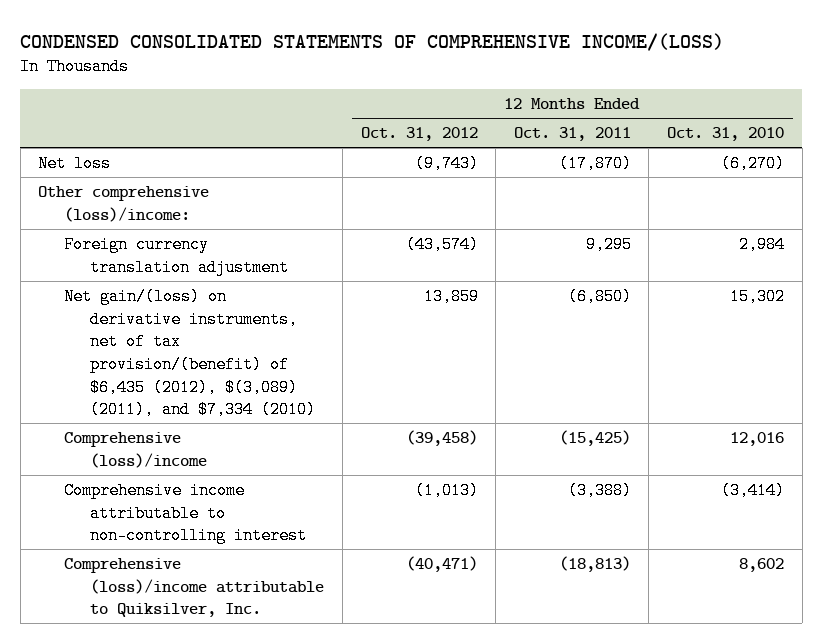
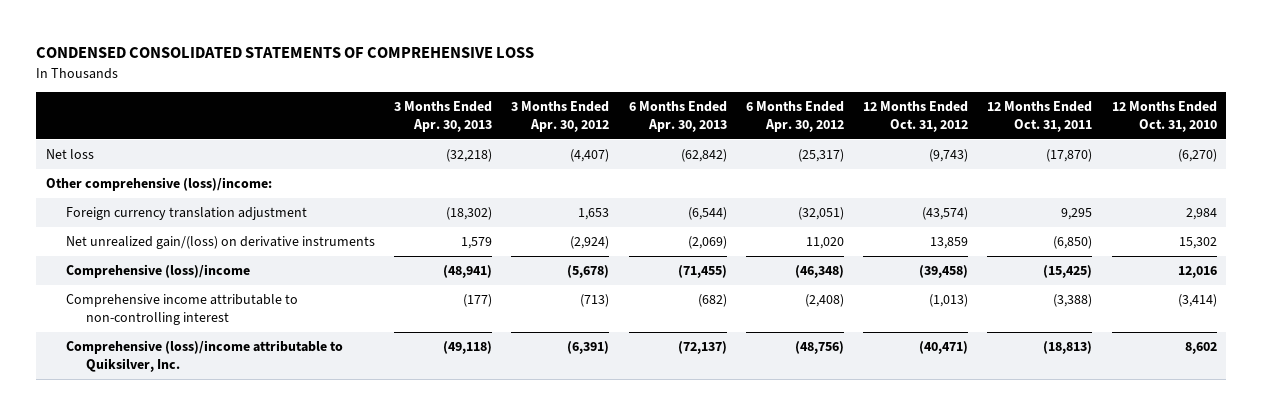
- CONDENSED CONSOLIDATED STATEMENTS OF COMPREHENSIVE INCOME/(LOSS)
+ CONDENSED CONSOLIDATED STATEMENTS OF COMPREHENSIVE LOSS
- | 12 Months Ended Oct. 31, 2012 | 12 Months Ended Oct. 31, 2011 | 12 Months Ended Oct. 31, 2010
+ | 3 Months Ended Apr. 30, 2013 | 3 Months Ended Apr. 30, 2012 | 6 Months Ended Apr. 30, 2013 | 6 Months Ended Apr. 30, 2012 | 12 Months Ended Oct. 31, 2012 | 12 Months Ended Oct. 31, 2011 | 12 Months Ended Oct. 31, 2010
- Net gain/(loss) on derivative instruments, net of tax provision/(benefit) of $6,435 (2012), $(3,089) (2011), and $7,334 (2010) | 13,859 | (6,850) | 15,302
+ Net unrealized gain/(loss) on derivative instruments | 1,579 | (2,924) | (2,069) | 11,020 | 13,859 | (6,850) | 15,302

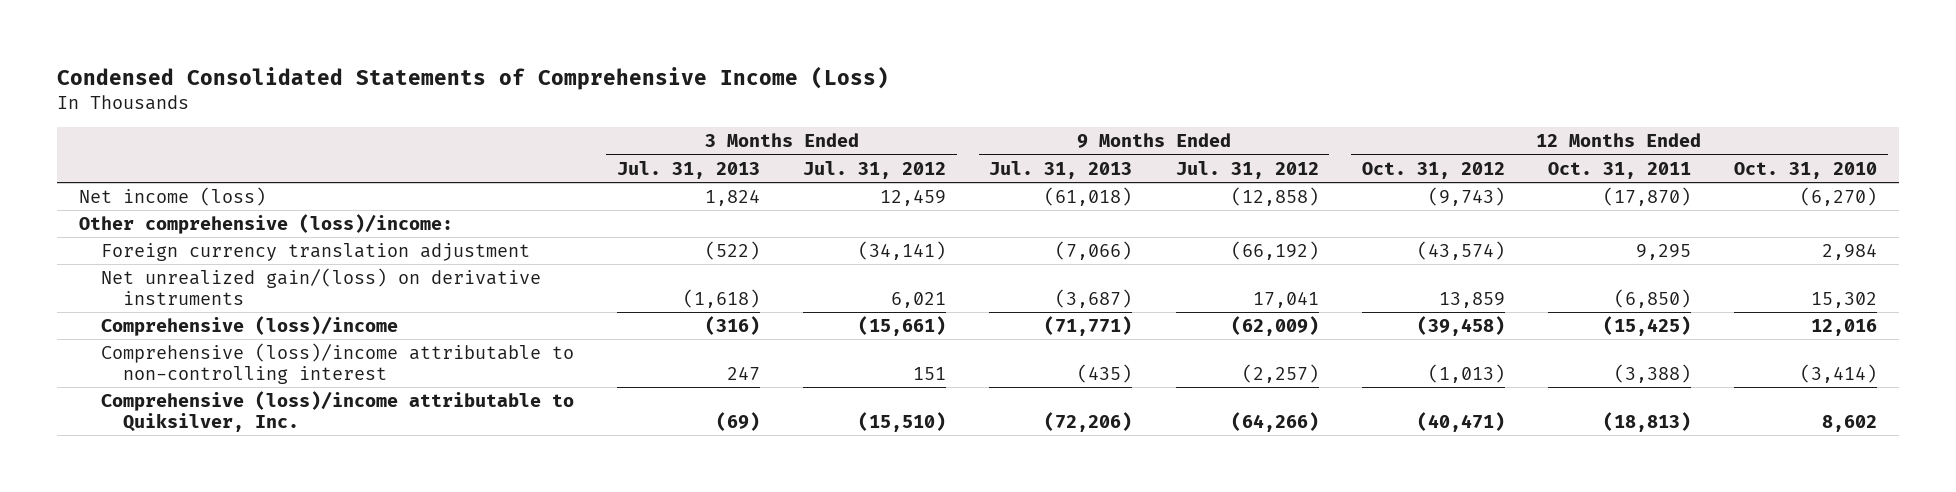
- CONDENSED CONSOLIDATED STATEMENTS OF COMPREHENSIVE LOSS
+ Condensed Consolidated Statements of Comprehensive Income (Loss)
- | 3 Months Ended Apr. 30, 2013 | 3 Months Ended Apr. 30, 2012 | 6 Months Ended Apr. 30, 2013 | 6 Months Ended Apr. 30, 2012 | 12 Months Ended Oct. 31, 2012 | 12 Months Ended Oct. 31, 2011 | 12 Months Ended Oct. 31, 2010
+ | 3 Months Ended Jul. 31, 2013 | 3 Months Ended Jul. 31, 2012 | 9 Months Ended Jul. 31, 2013 | 9 Months Ended Jul. 31, 2012 | 12 Months Ended Oct. 31, 2012 | 12 Months Ended Oct. 31, 2011 | 12 Months Ended Oct. 31, 2010
- Net loss | (32,218) | (4,407) | (62,842) | (25,317) | (9,743) | (17,870) | (6,270)
+ Net income (loss) | 1,824 | 12,459 | (61,018) | (12,858) | (9,743) | (17,870) | (6,270)
- Comprehensive income attributable to non-controlling interest | (177) | (713) | (682) | (2,408) | (1,013) | (3,388) | (3,414)
+ Comprehensive (loss)/income attributable to non-controlling interest | 247 | 151 | (435) | (2,257) | (1,013) | (3,388) | (3,414)

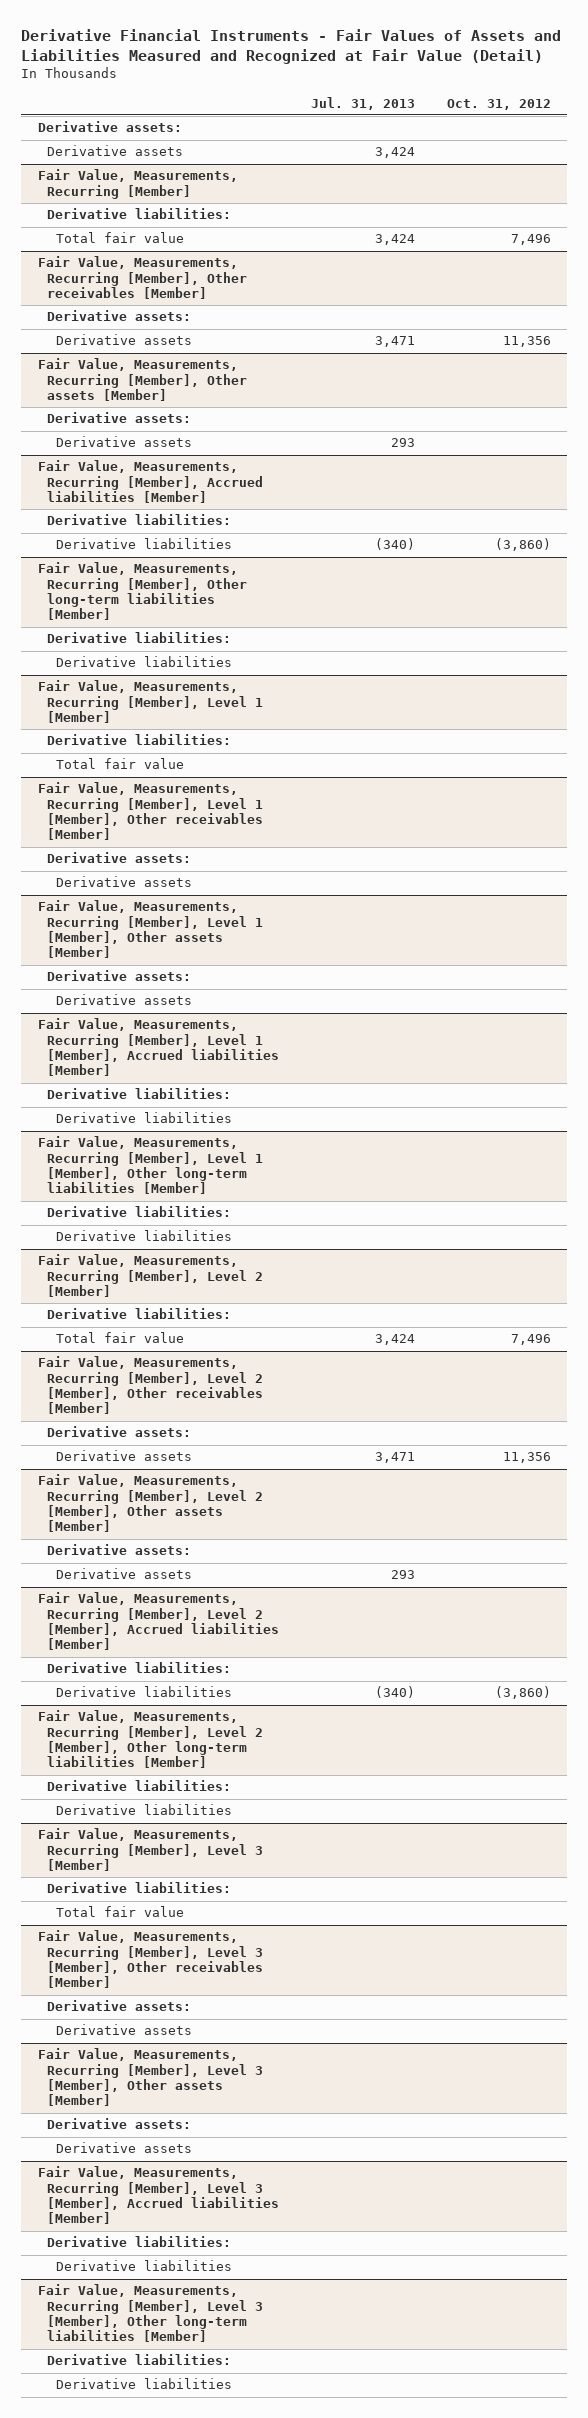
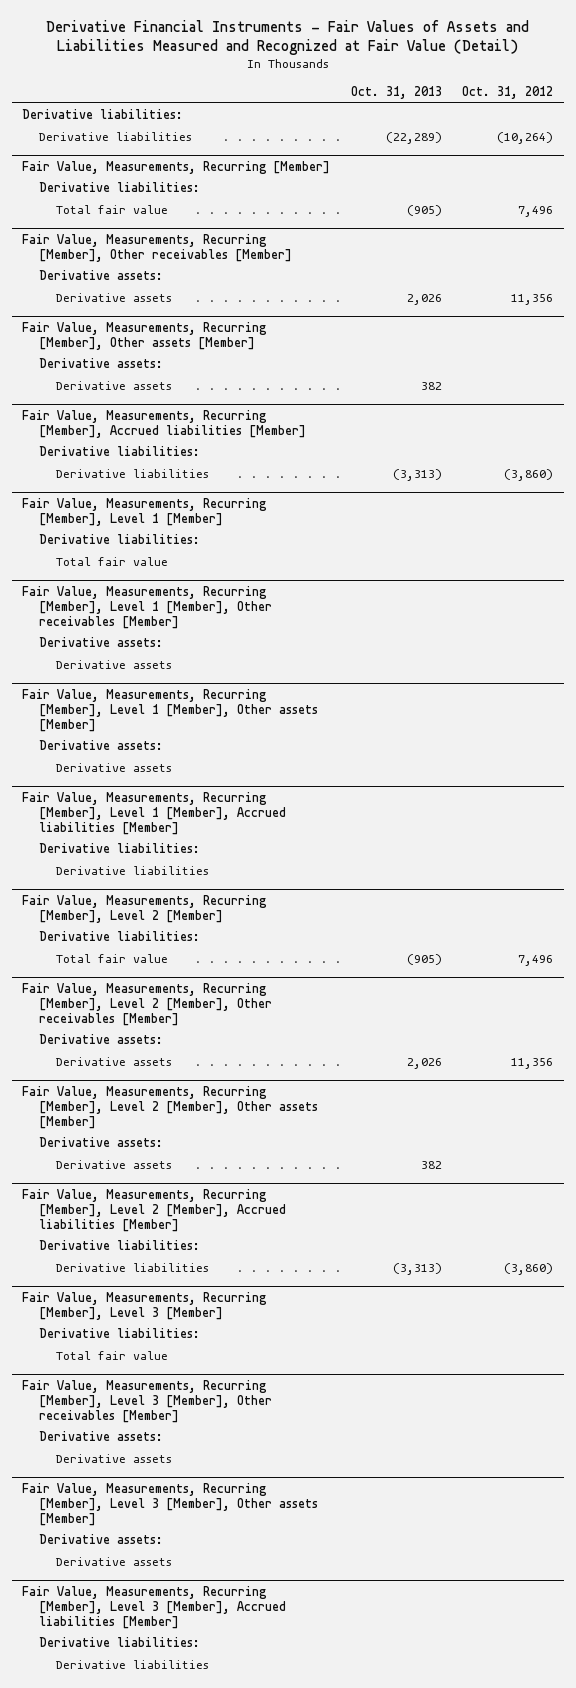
- | Jul. 31, 2013 | Oct. 31, 2012
+ | Oct. 31, 2013 | Oct. 31, 2012
- Derivative assets:
- Derivative assets | 3,424 |
+ Derivative liabilities:
+ Derivative liabilities | (22,289) | (10,264)
- Fair Value, Measurements, Recurring [Member], Other long-term liabilities [Member]
- Derivative liabilities:
- Derivative liabilities
- Fair Value, Measurements, Recurring [Member], Level 1 [Member], Other long-term liabilities [Member]
- Derivative liabilities:
- Derivative liabilities
- Fair Value, Measurements, Recurring [Member], Level 2 [Member], Other long-term liabilities [Member]
- Derivative liabilities:
- Derivative liabilities
- Fair Value, Measurements, Recurring [Member], Level 3 [Member], Other long-term liabilities [Member]
- Derivative liabilities:
- Derivative liabilities

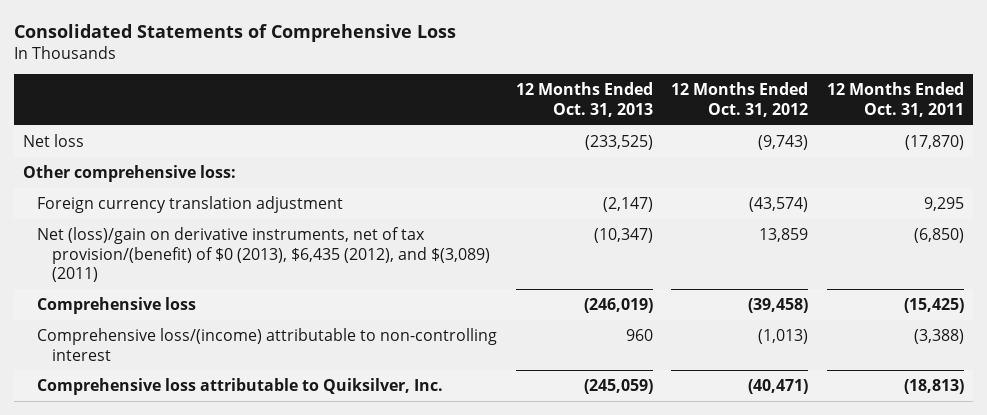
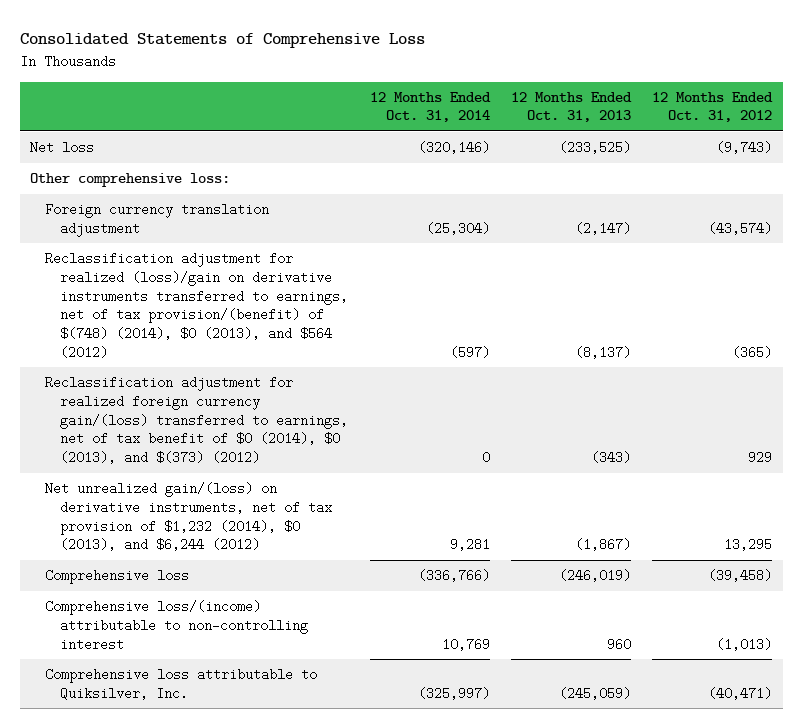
- | 12 Months Ended Oct. 31, 2013 | 12 Months Ended Oct. 31, 2012 | 12 Months Ended Oct. 31, 2011
+ | 12 Months Ended Oct. 31, 2014 | 12 Months Ended Oct. 31, 2013 | 12 Months Ended Oct. 31, 2012
- Net (loss)/gain on derivative instruments, net of tax provision/(benefit) of $0 (2013), $6,435 (2012), and $(3,089) (2011) | (10,347) | 13,859 | (6,850)
+ Reclassification adjustment for realized (loss)/gain on derivative instruments transferred to earnings, net of tax provision/(benefit) of $(748) (2014), $0 (2013), and $564 (2012) | (597) | (8,137) | (365)
+ Reclassification adjustment for realized foreign currency gain/(loss) transferred to earnings, net of tax benefit of $0 (2014), $0 (2013), and $(373) (2012) | 0 | (343) | 929
+ Net unrealized gain/(loss) on derivative instruments, net of tax provision of $1,232 (2014), $0 (2013), and $6,244 (2012) | 9,281 | (1,867) | 13,295

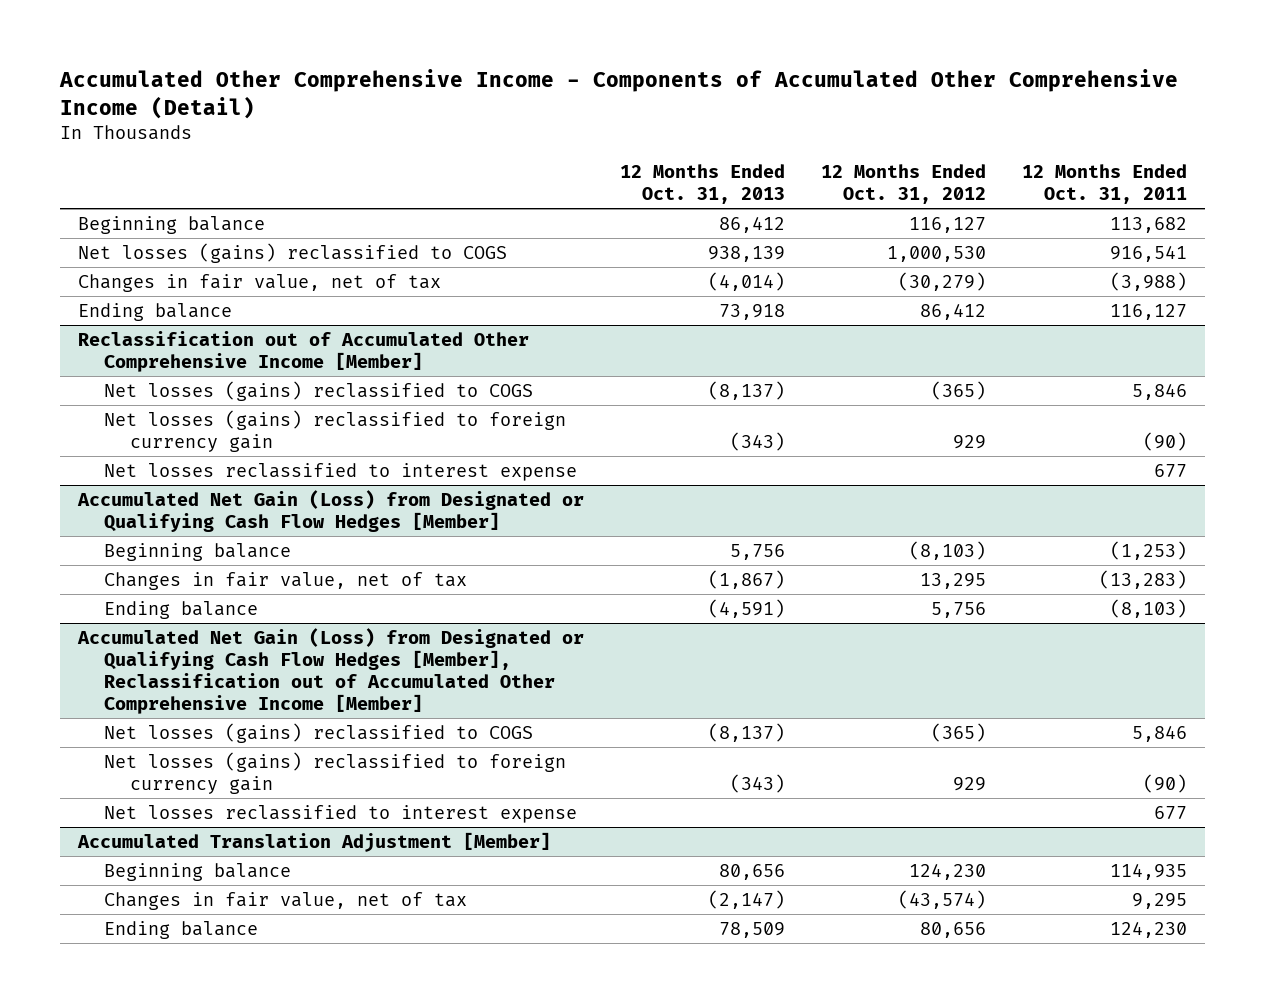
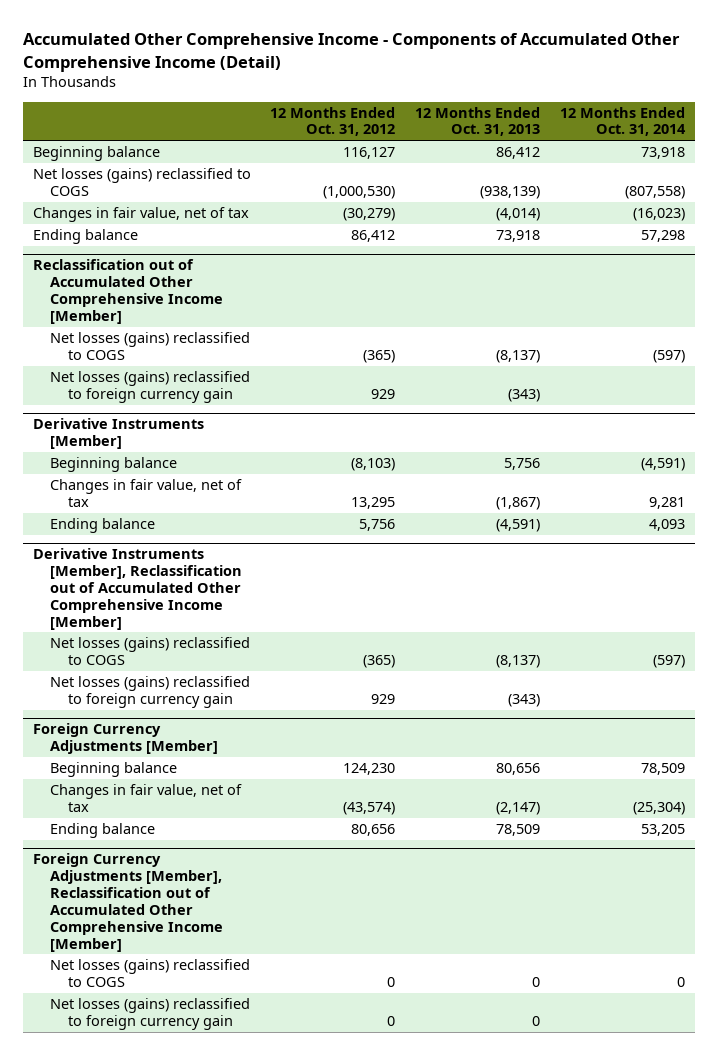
- | 12 Months Ended Oct. 31, 2013 | 12 Months Ended Oct. 31, 2012 | 12 Months Ended Oct. 31, 2011
+ | 12 Months Ended Oct. 31, 2012 | 12 Months Ended Oct. 31, 2013 | 12 Months Ended Oct. 31, 2014
- Net losses (gains) reclassified to COGS | 938,139 | 1,000,530 | 916,541
+ Net losses (gains) reclassified to COGS | (1,000,530) | (938,139) | (807,558)
@ Reclassification out of Accumulated Other Comprehensive Income [Member]
- Net losses reclassified to interest expense | | | 677
- Accumulated Net Gain (Loss) from Designated or Qualifying Cash Flow Hedges [Member]
+ Derivative Instruments [Member]
- Accumulated Net Gain (Loss) from Designated or Qualifying Cash Flow Hedges [Member], Reclassification out of Accumulated Other Comprehensive Income [Member]
+ Derivative Instruments [Member], Reclassification out of Accumulated Other Comprehensive Income [Member]
- Net losses reclassified to interest expense | | | 677
- Accumulated Translation Adjustment [Member]
+ Foreign Currency Adjustments [Member]
+ Foreign Currency Adjustments [Member], Reclassification out of Accumulated Other Comprehensive Income [Member]
+ Net losses (gains) reclassified to COGS | 0 | 0 | 0
+ Net losses (gains) reclassified to foreign currency gain | 0 | 0 |

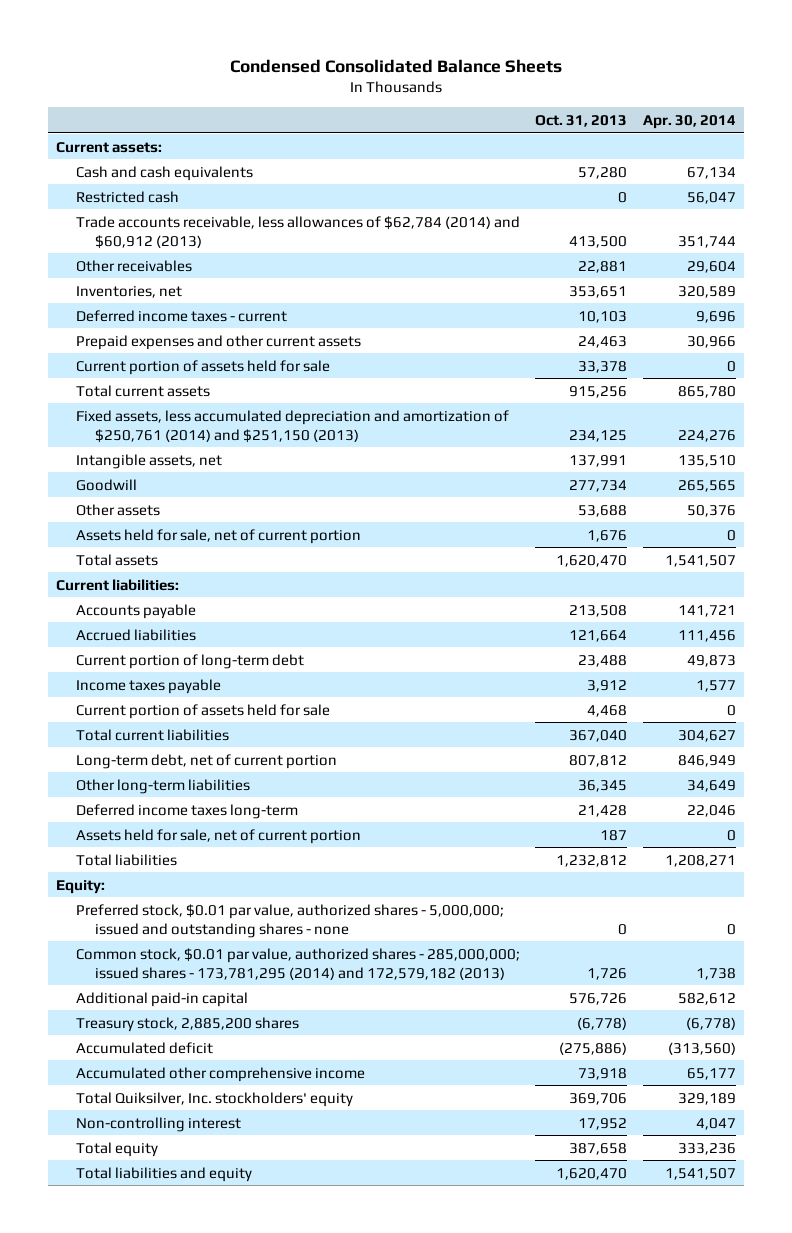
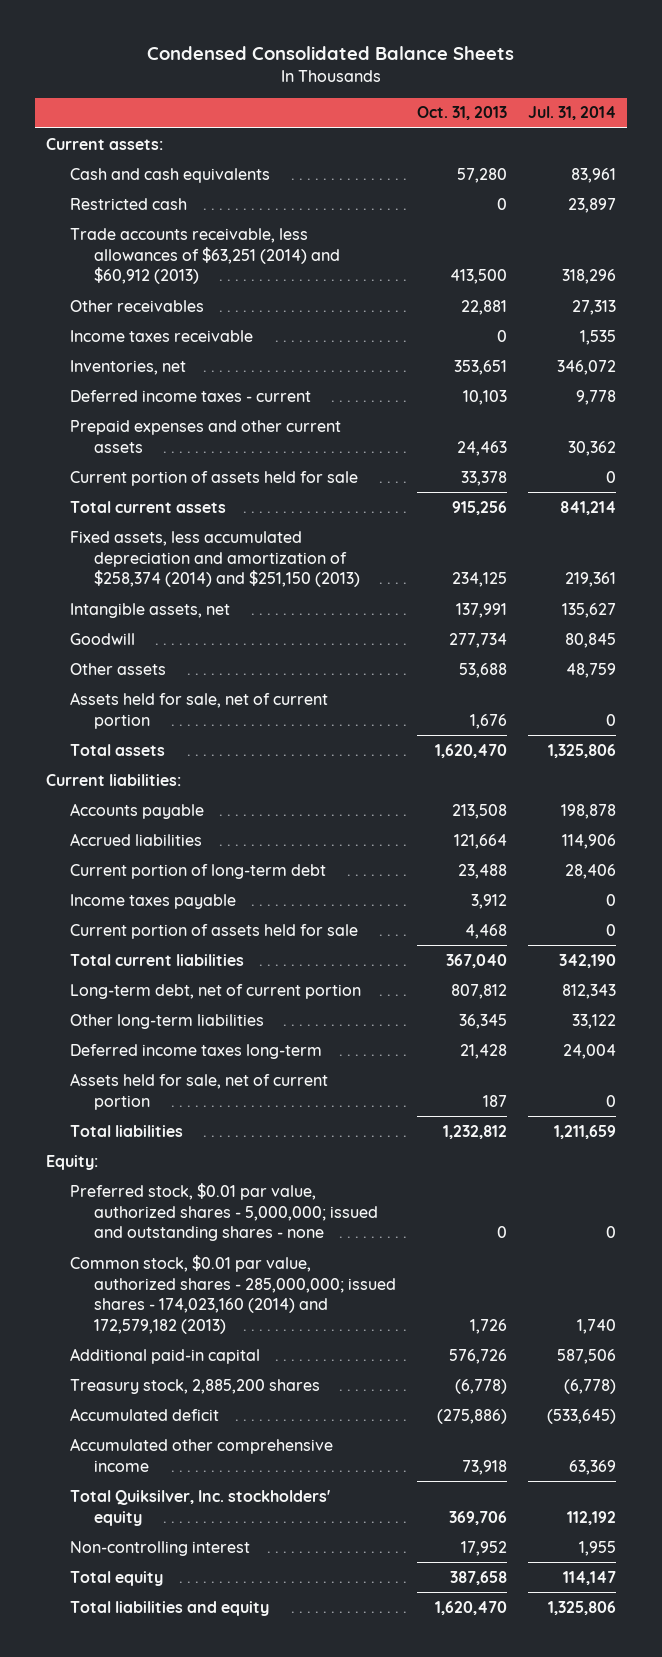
- | Oct. 31, 2013 | Apr. 30, 2014
+ | Oct. 31, 2013 | Jul. 31, 2014
- Trade accounts receivable, less allowances of $62,784 (2014) and $60,912 (2013) | 413,500 | 351,744
+ Trade accounts receivable, less allowances of $63,251 (2014) and $60,912 (2013) | 413,500 | 318,296
+ Income taxes receivable | 0 | 1,535
- Fixed assets, less accumulated depreciation and amortization of $250,761 (2014) and $251,150 (2013) | 234,125 | 224,276
+ Fixed assets, less accumulated depreciation and amortization of $258,374 (2014) and $251,150 (2013) | 234,125 | 219,361
- Common stock, $0.01 par value, authorized shares - 285,000,000; issued shares - 173,781,295 (2014) and 172,579,182 (2013) | 1,726 | 1,738
+ Common stock, $0.01 par value, authorized shares - 285,000,000; issued shares - 174,023,160 (2014) and 172,579,182 (2013) | 1,726 | 1,740

